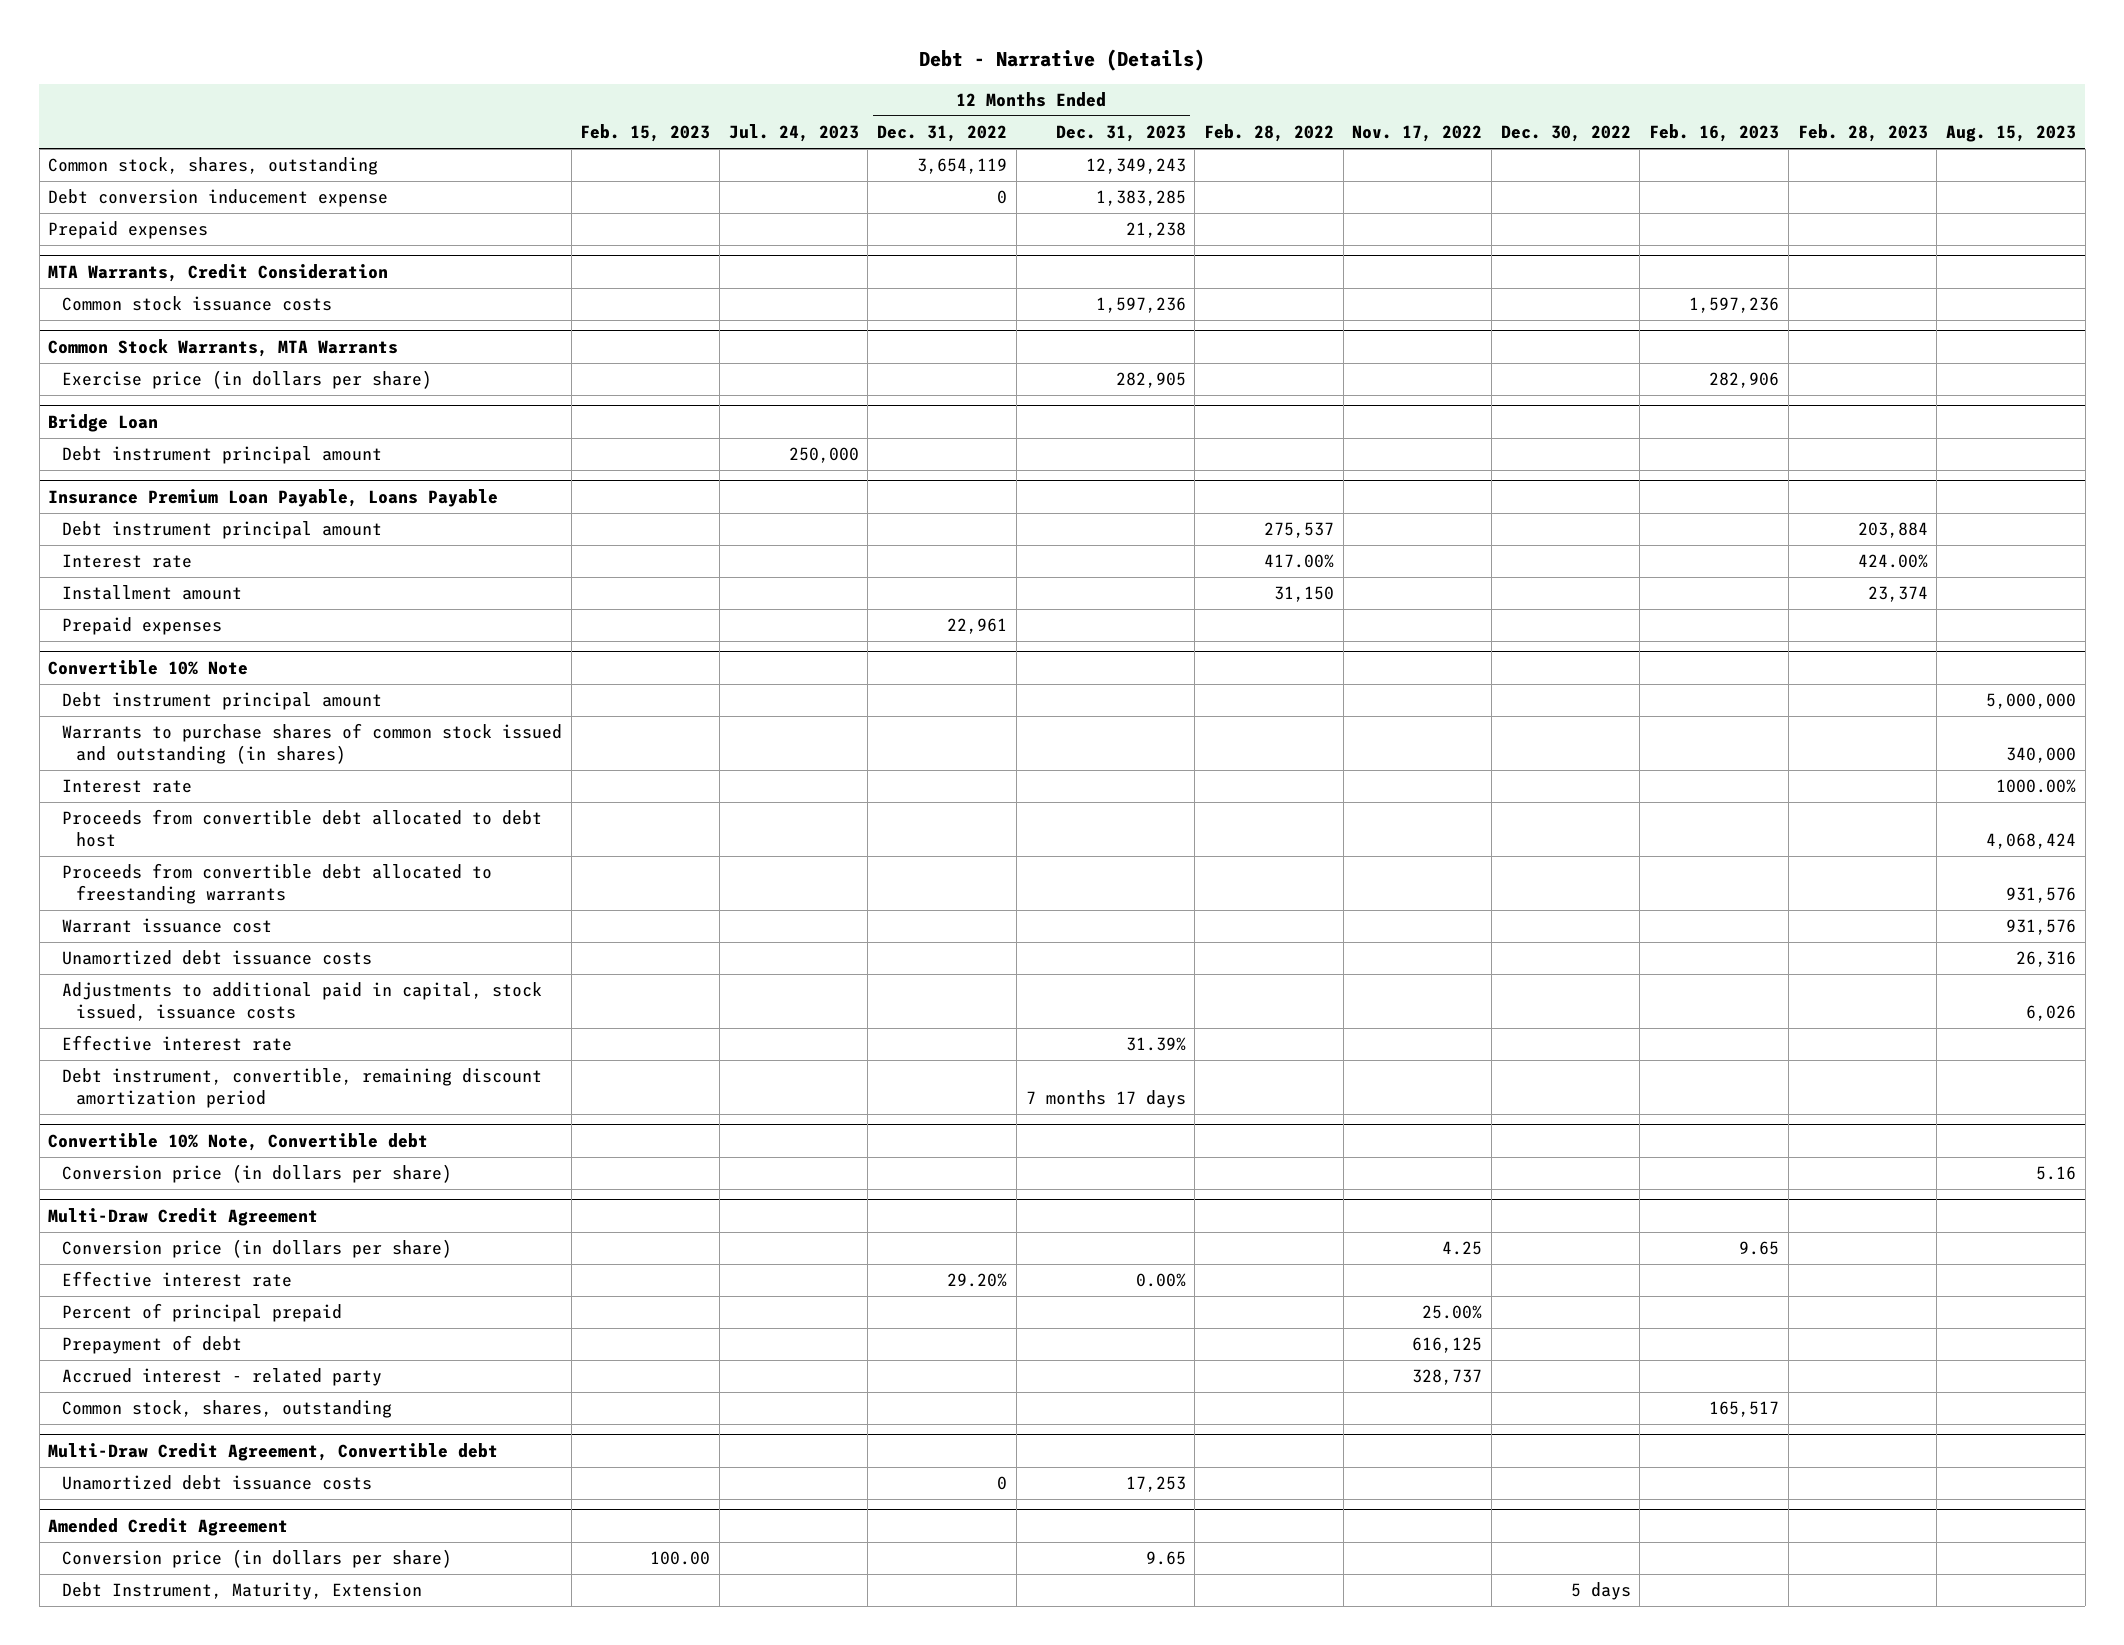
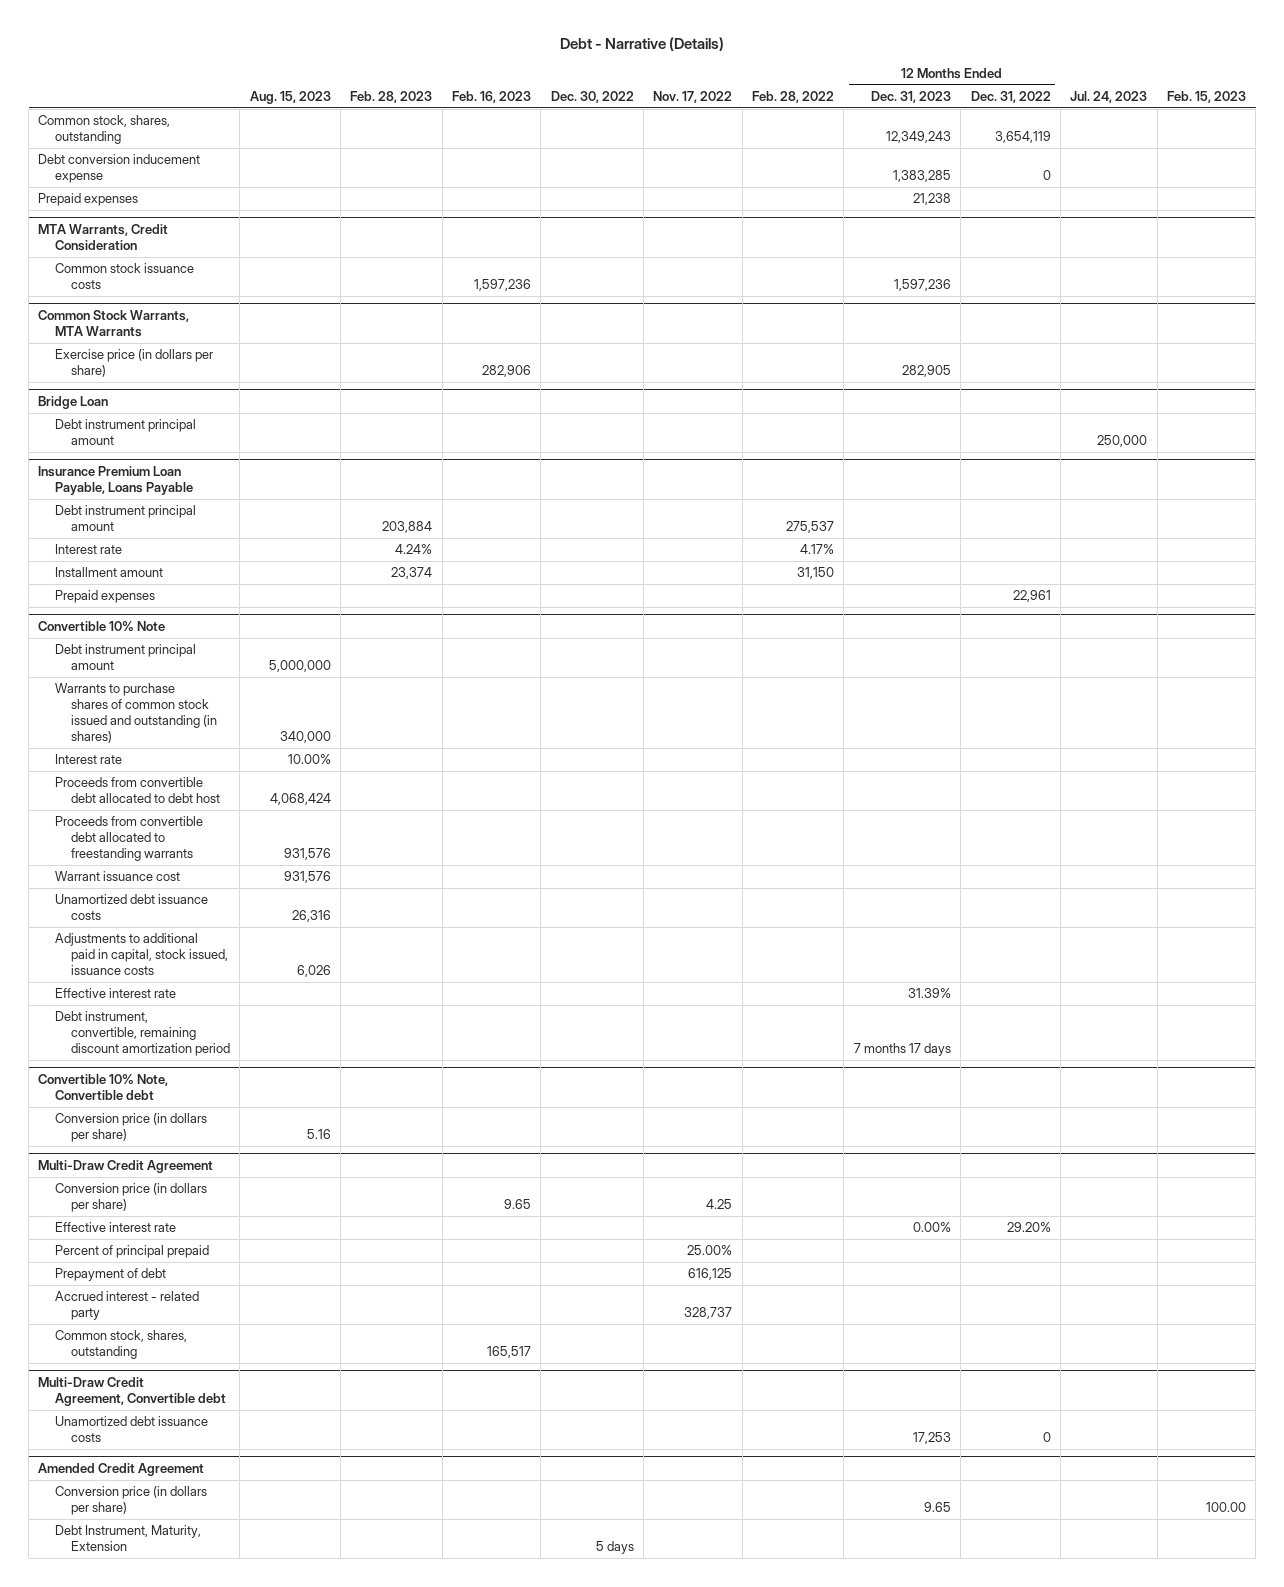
- | Feb. 15, 2023 | Jul. 24, 2023 | 12 Months Ended Dec. 31, 2022 | 12 Months Ended Dec. 31, 2023 | Feb. 28, 2022 | Nov. 17, 2022 | Dec. 30, 2022 | Feb. 16, 2023 | Feb. 28, 2023 | Aug. 15, 2023
+ | Aug. 15, 2023 | Feb. 28, 2023 | Feb. 16, 2023 | Dec. 30, 2022 | Nov. 17, 2022 | Feb. 28, 2022 | 12 Months Ended Dec. 31, 2023 | 12 Months Ended Dec. 31, 2022 | Jul. 24, 2023 | Feb. 15, 2023
@ Insurance Premium Loan Payable, Loans Payable
- Interest rate | | | | | 417.00% | | | | 424.00% |
+ Interest rate | | 4.24% | | | | 4.17% | | | |
@ Convertible 10% Note
- Interest rate | | | | | | | | | | 1000.00%
+ Interest rate | 10.00% | | | | | | | | |

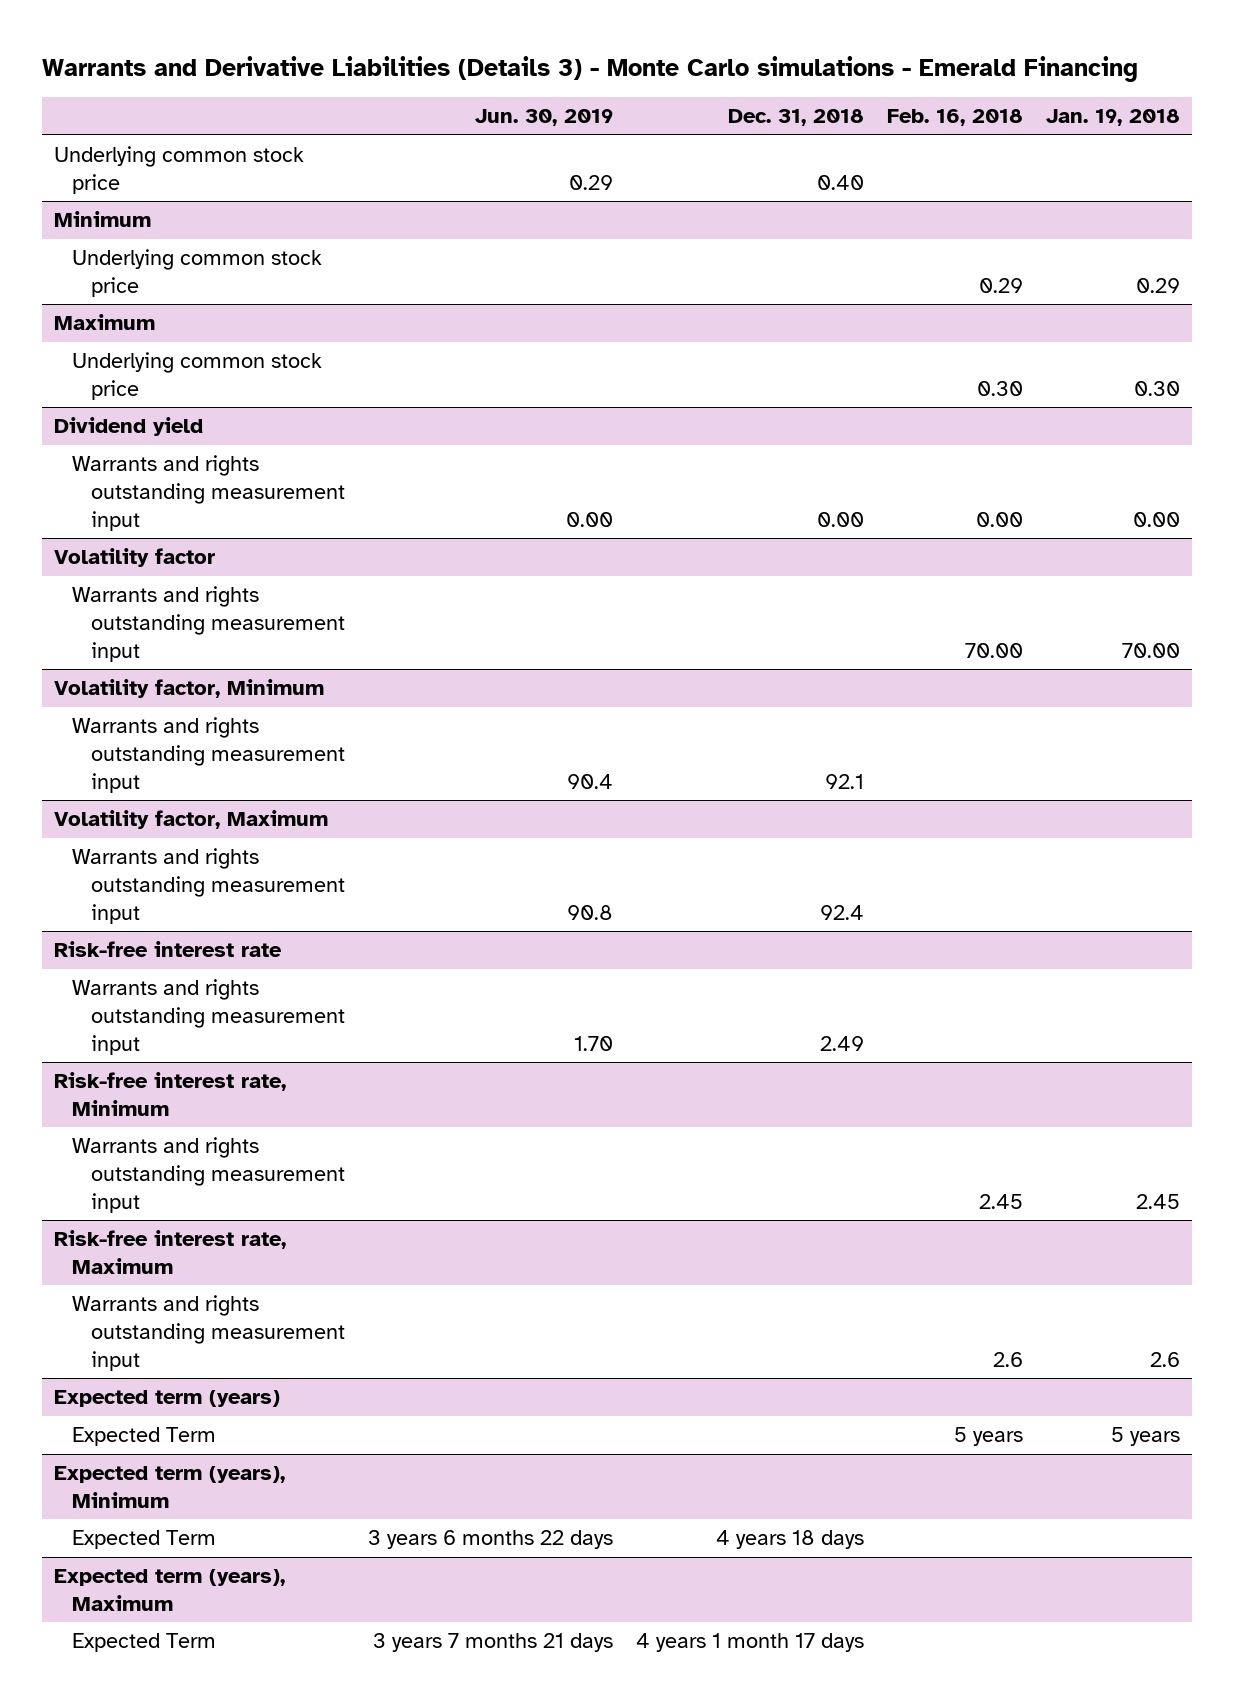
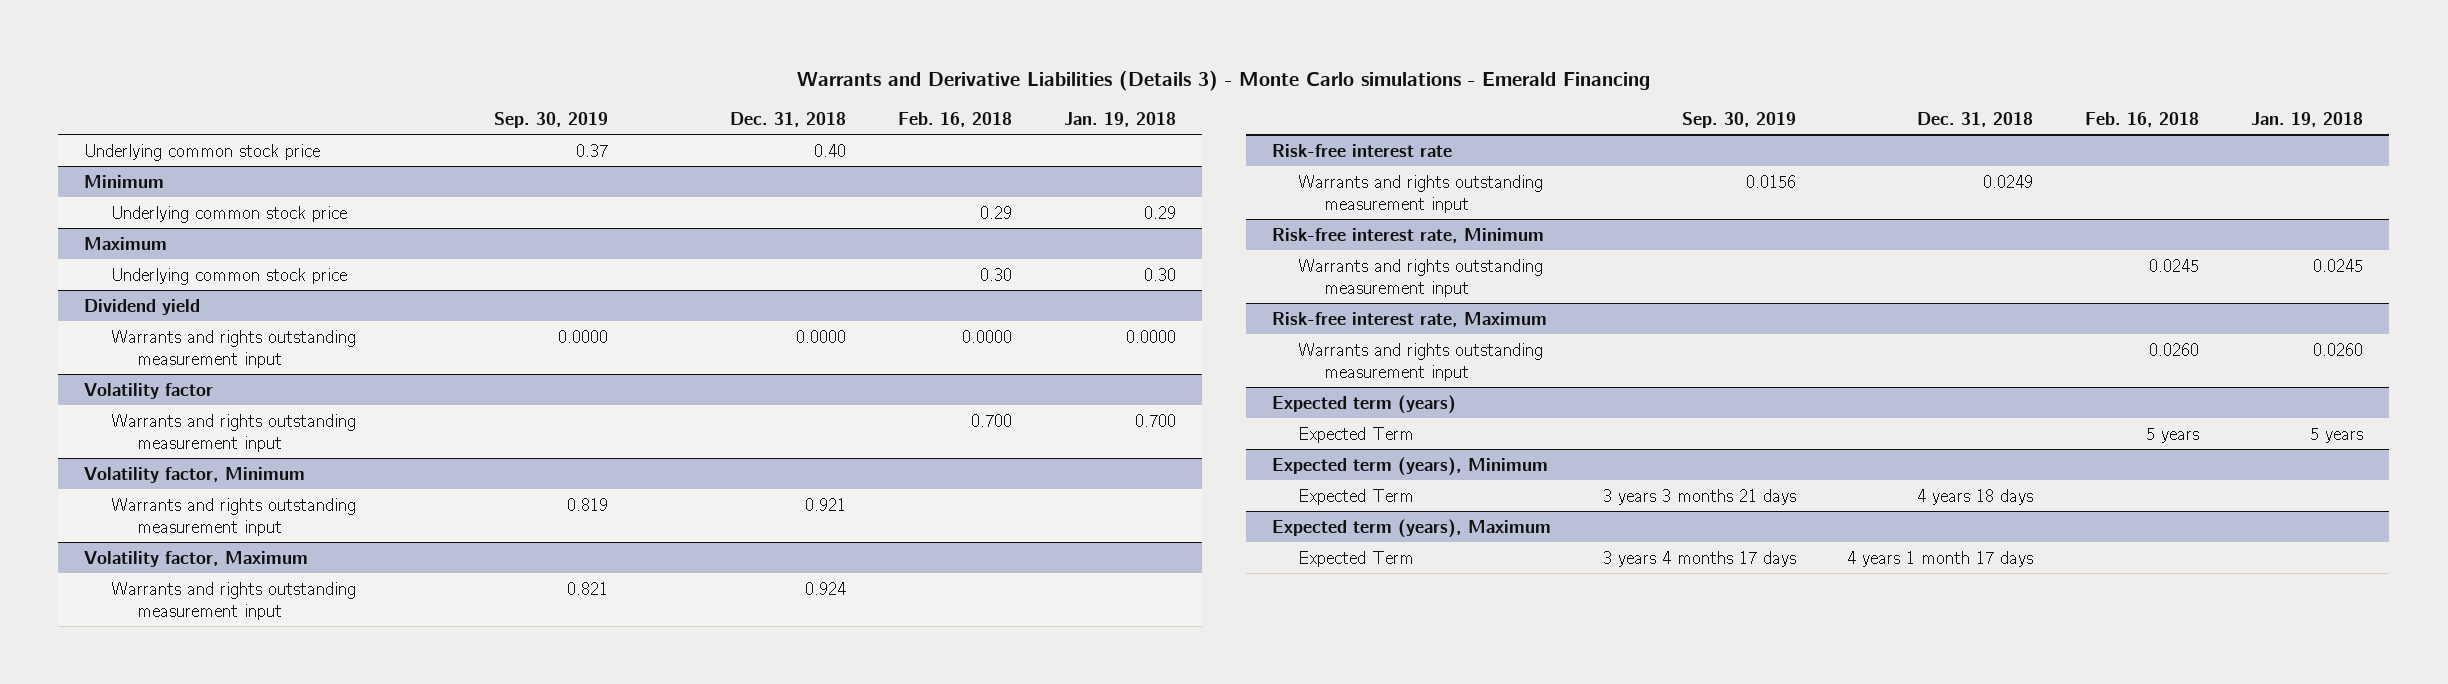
- | Jun. 30, 2019 | Dec. 31, 2018 | Feb. 16, 2018 | Jan. 19, 2018
+ | Sep. 30, 2019 | Dec. 31, 2018 | Feb. 16, 2018 | Jan. 19, 2018
@ Dividend yield
- Warrants and rights outstanding measurement input | 0.00 | 0.00 | 0.00 | 0.00
+ Warrants and rights outstanding measurement input | 0.0000 | 0.0000 | 0.0000 | 0.0000
@ Volatility factor
- Warrants and rights outstanding measurement input | | | 70.00 | 70.00
+ Warrants and rights outstanding measurement input | | | 0.700 | 0.700
@ Volatility factor, Minimum
- Warrants and rights outstanding measurement input | 90.4 | 92.1 | |
+ Warrants and rights outstanding measurement input | 0.819 | 0.921 | |
@ Volatility factor, Maximum
- Warrants and rights outstanding measurement input | 90.8 | 92.4 | |
+ Warrants and rights outstanding measurement input | 0.821 | 0.924 | |
@ Risk-free interest rate
- Warrants and rights outstanding measurement input | 1.70 | 2.49 | |
+ Warrants and rights outstanding measurement input | 0.0156 | 0.0249 | |
@ Risk-free interest rate, Minimum
- Warrants and rights outstanding measurement input | | | 2.45 | 2.45
+ Warrants and rights outstanding measurement input | | | 0.0245 | 0.0245
@ Risk-free interest rate, Maximum
- Warrants and rights outstanding measurement input | | | 2.6 | 2.6
+ Warrants and rights outstanding measurement input | | | 0.0260 | 0.0260

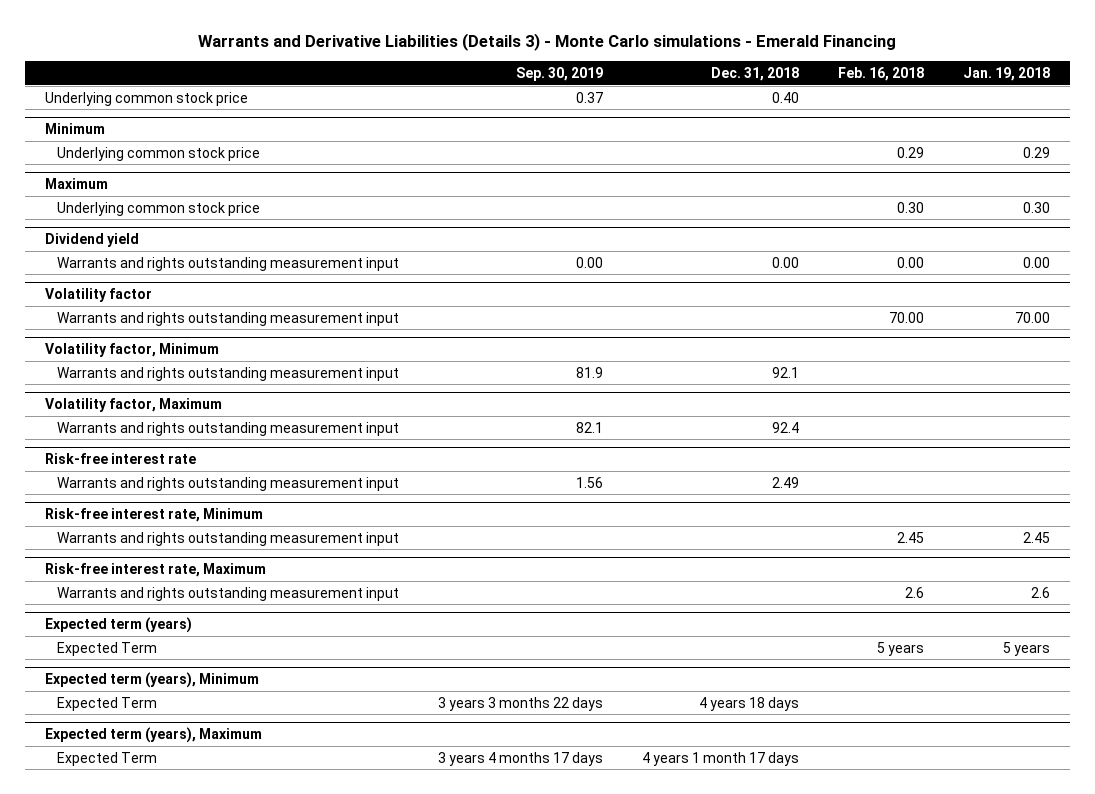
@ Dividend yield
- Warrants and rights outstanding measurement input | 0.0000 | 0.0000 | 0.0000 | 0.0000
+ Warrants and rights outstanding measurement input | 0.00 | 0.00 | 0.00 | 0.00
@ Volatility factor
- Warrants and rights outstanding measurement input | | | 0.700 | 0.700
+ Warrants and rights outstanding measurement input | | | 70.00 | 70.00
@ Volatility factor, Minimum
- Warrants and rights outstanding measurement input | 0.819 | 0.921 | |
+ Warrants and rights outstanding measurement input | 81.9 | 92.1 | |
@ Volatility factor, Maximum
- Warrants and rights outstanding measurement input | 0.821 | 0.924 | |
+ Warrants and rights outstanding measurement input | 82.1 | 92.4 | |
@ Risk-free interest rate
- Warrants and rights outstanding measurement input | 0.0156 | 0.0249 | |
+ Warrants and rights outstanding measurement input | 1.56 | 2.49 | |
@ Risk-free interest rate, Minimum
- Warrants and rights outstanding measurement input | | | 0.0245 | 0.0245
+ Warrants and rights outstanding measurement input | | | 2.45 | 2.45
@ Risk-free interest rate, Maximum
- Warrants and rights outstanding measurement input | | | 0.0260 | 0.0260
+ Warrants and rights outstanding measurement input | | | 2.6 | 2.6
@ Expected term (years), Minimum
- Expected Term | 3 years 3 months 21 days | 4 years 18 days | |
+ Expected Term | 3 years 3 months 22 days | 4 years 18 days | |

